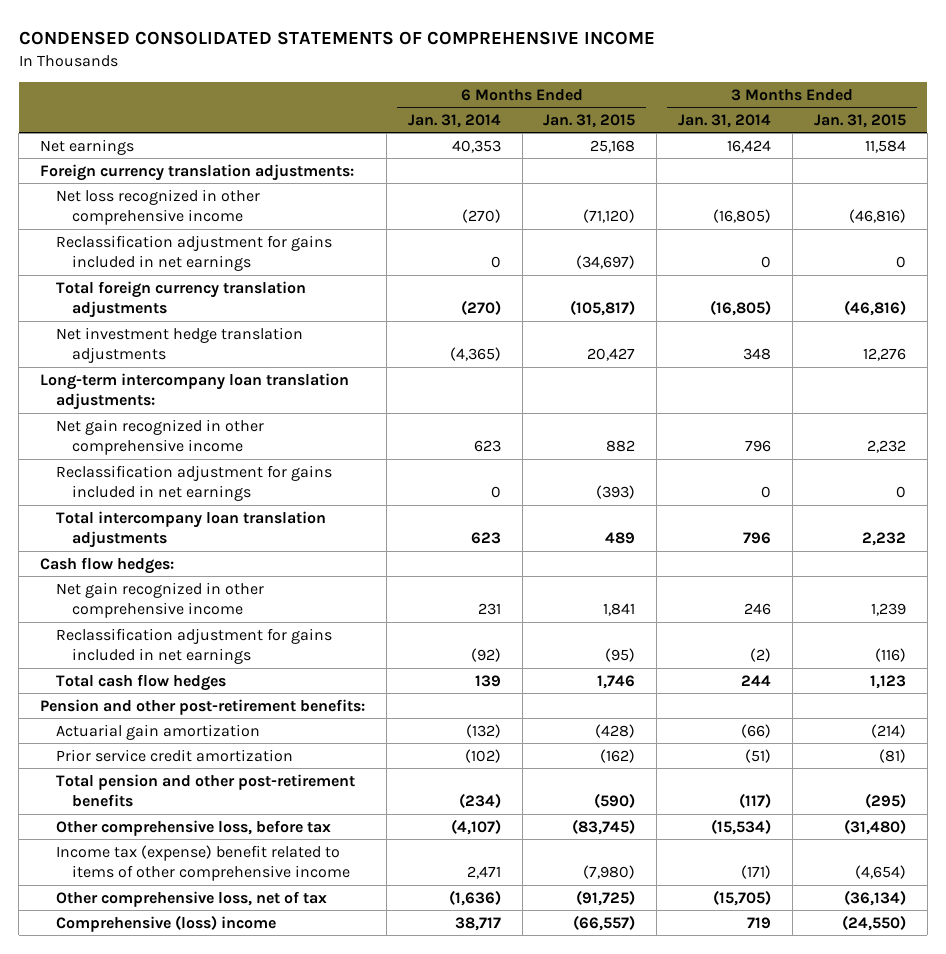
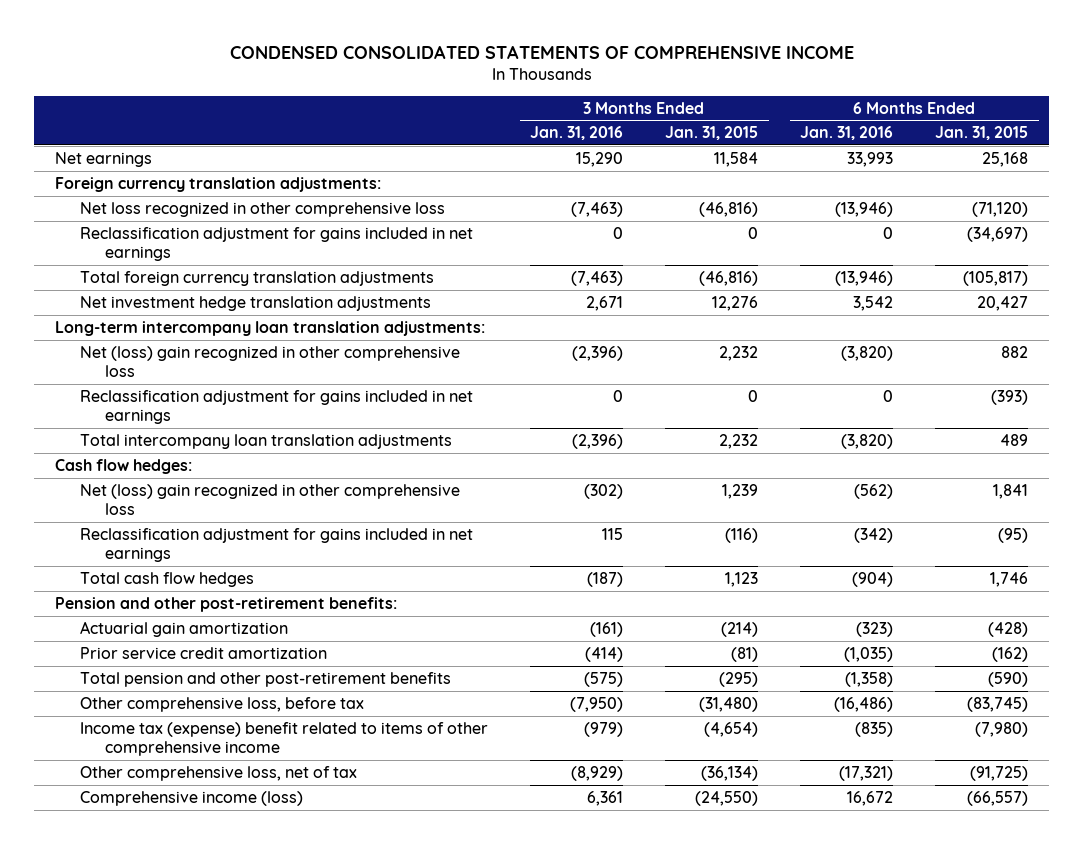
- | 6 Months Ended Jan. 31, 2014 | 6 Months Ended Jan. 31, 2015 | 3 Months Ended Jan. 31, 2014 | 3 Months Ended Jan. 31, 2015
+ | 3 Months Ended Jan. 31, 2016 | 3 Months Ended Jan. 31, 2015 | 6 Months Ended Jan. 31, 2016 | 6 Months Ended Jan. 31, 2015
- Net loss recognized in other comprehensive income | (270) | (71,120) | (16,805) | (46,816)
+ Net loss recognized in other comprehensive loss | (7,463) | (46,816) | (13,946) | (71,120)
- Net gain recognized in other comprehensive income | 623 | 882 | 796 | 2,232
+ Net (loss) gain recognized in other comprehensive loss | (2,396) | 2,232 | (3,820) | 882
- Net gain recognized in other comprehensive income | 231 | 1,841 | 246 | 1,239
+ Net (loss) gain recognized in other comprehensive loss | (302) | 1,239 | (562) | 1,841
- Comprehensive (loss) income | 38,717 | (66,557) | 719 | (24,550)
+ Comprehensive income (loss) | 6,361 | (24,550) | 16,672 | (66,557)

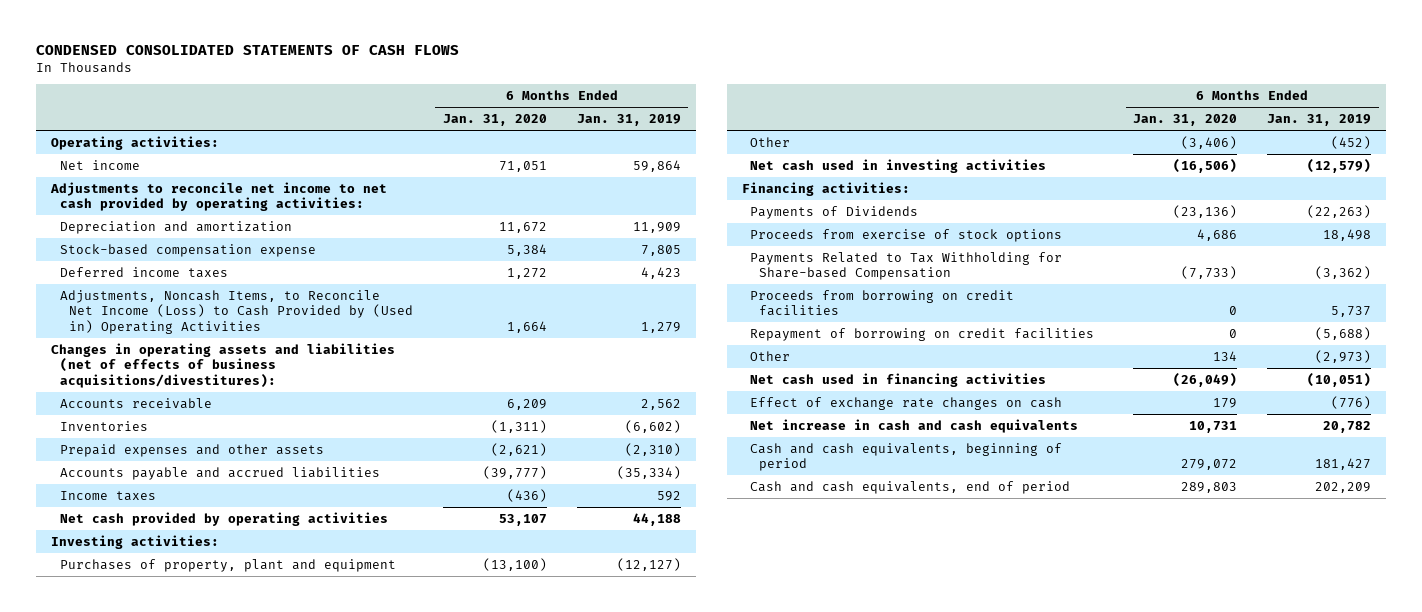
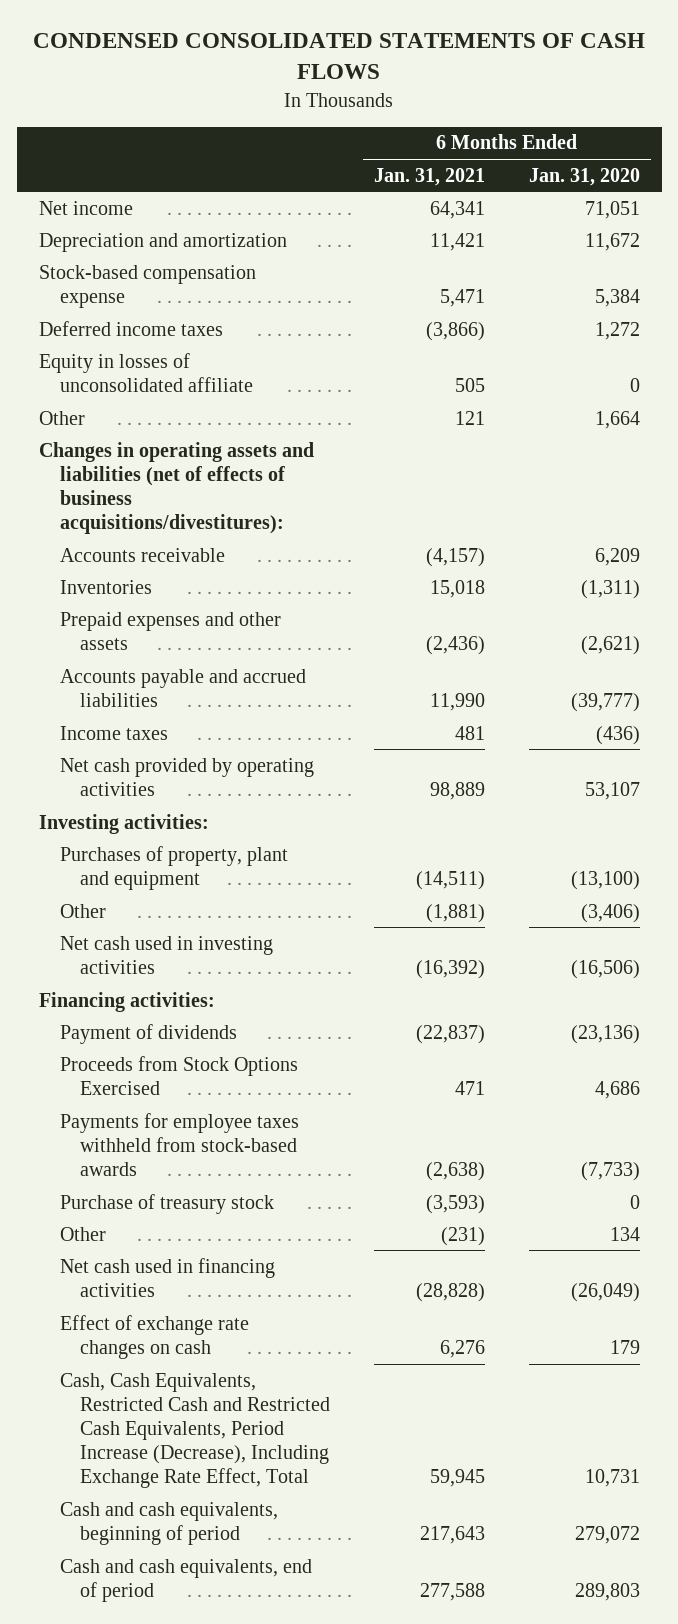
- | 6 Months Ended Jan. 31, 2020 | 6 Months Ended Jan. 31, 2019
+ | 6 Months Ended Jan. 31, 2021 | 6 Months Ended Jan. 31, 2020
- Operating activities:
- Adjustments to reconcile net income to net cash provided by operating activities:
- Adjustments, Noncash Items, to Reconcile Net Income (Loss) to Cash Provided by (Used in) Operating Activities | 1,664 | 1,279
+ Equity in losses of unconsolidated affiliate | 505 | 0
+ Other | 121 | 1,664
- Payments of Dividends | (23,136) | (22,263)
- Proceeds from exercise of stock options | 4,686 | 18,498
- Payments Related to Tax Withholding for Share-based Compensation | (7,733) | (3,362)
- Proceeds from borrowing on credit facilities | 0 | 5,737
- Repayment of borrowing on credit facilities | 0 | (5,688)
+ Payment of dividends | (22,837) | (23,136)
+ Proceeds from Stock Options Exercised | 471 | 4,686
+ Payments for employee taxes withheld from stock-based awards | (2,638) | (7,733)
+ Purchase of treasury stock | (3,593) | 0
- Net increase in cash and cash equivalents | 10,731 | 20,782
+ Cash, Cash Equivalents, Restricted Cash and Restricted Cash Equivalents, Period Increase (Decrease), Including Exchange Rate Effect, Total | 59,945 | 10,731

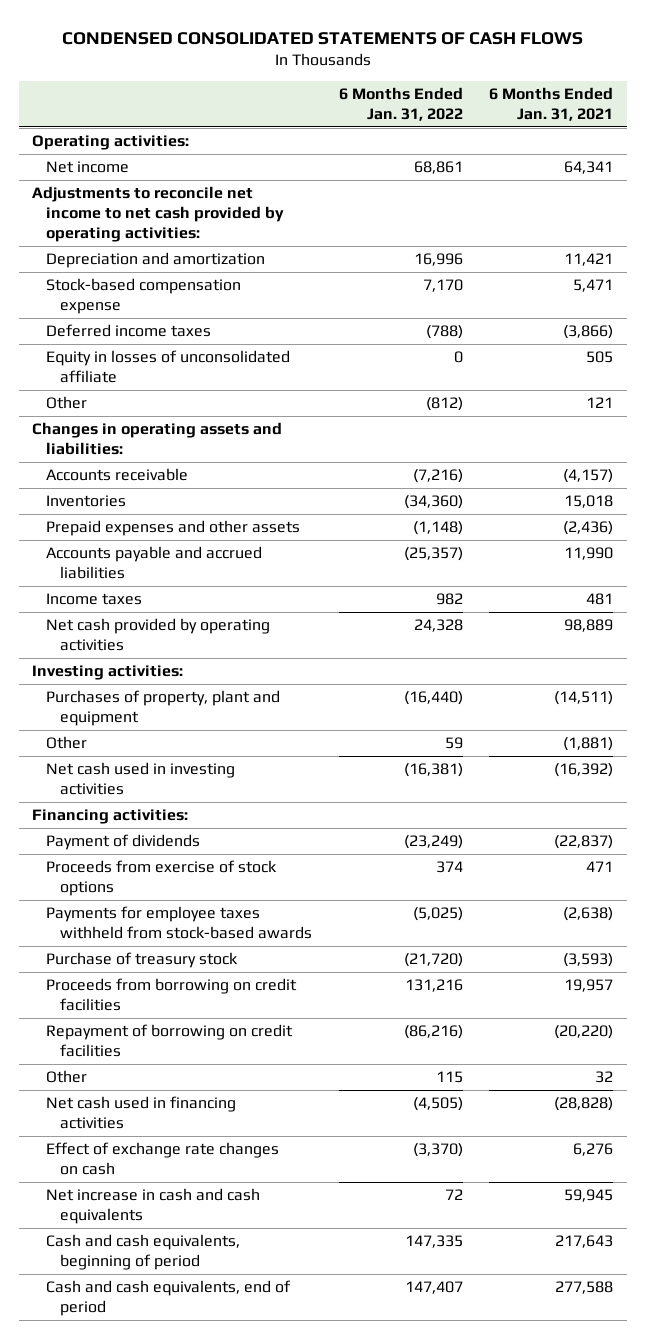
- | 6 Months Ended Jan. 31, 2021 | 6 Months Ended Jan. 31, 2020
+ | 6 Months Ended Jan. 31, 2022 | 6 Months Ended Jan. 31, 2021
+ Operating activities:
+ Adjustments to reconcile net income to net cash provided by operating activities:
- Changes in operating assets and liabilities (net of effects of business acquisitions/divestitures):
+ Changes in operating assets and liabilities:
- Proceeds from Stock Options Exercised | 471 | 4,686
+ Proceeds from exercise of stock options | 374 | 471
- Other | (231) | 134
+ Proceeds from borrowing on credit facilities | 131,216 | 19,957
+ Repayment of borrowing on credit facilities | (86,216) | (20,220)
+ Other | 115 | 32
- Cash, Cash Equivalents, Restricted Cash and Restricted Cash Equivalents, Period Increase (Decrease), Including Exchange Rate Effect, Total | 59,945 | 10,731
+ Net increase in cash and cash equivalents | 72 | 59,945

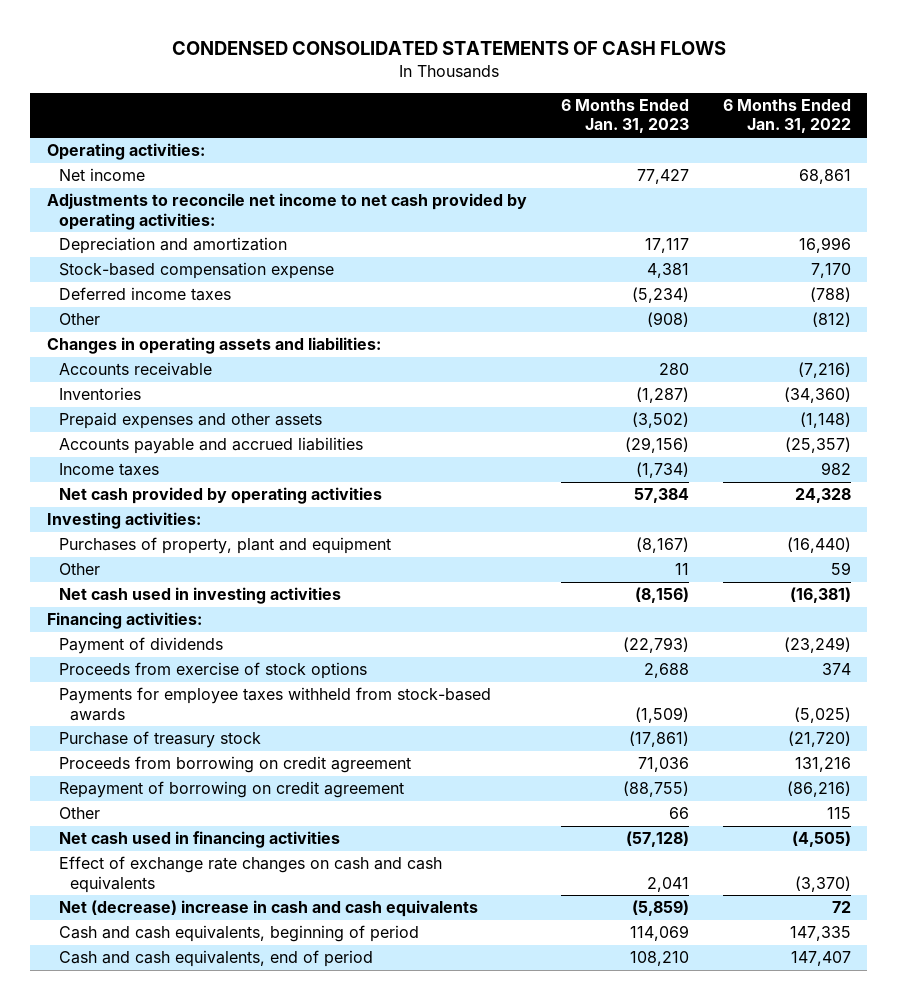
- | 6 Months Ended Jan. 31, 2022 | 6 Months Ended Jan. 31, 2021
+ | 6 Months Ended Jan. 31, 2023 | 6 Months Ended Jan. 31, 2022
- Equity in losses of unconsolidated affiliate | 0 | 505
- Proceeds from borrowing on credit facilities | 131,216 | 19,957
- Repayment of borrowing on credit facilities | (86,216) | (20,220)
+ Proceeds from borrowing on credit agreement | 71,036 | 131,216
+ Repayment of borrowing on credit agreement | (88,755) | (86,216)
- Effect of exchange rate changes on cash | (3,370) | 6,276
- Net increase in cash and cash equivalents | 72 | 59,945
+ Effect of exchange rate changes on cash and cash equivalents | 2,041 | (3,370)
+ Net (decrease) increase in cash and cash equivalents | (5,859) | 72

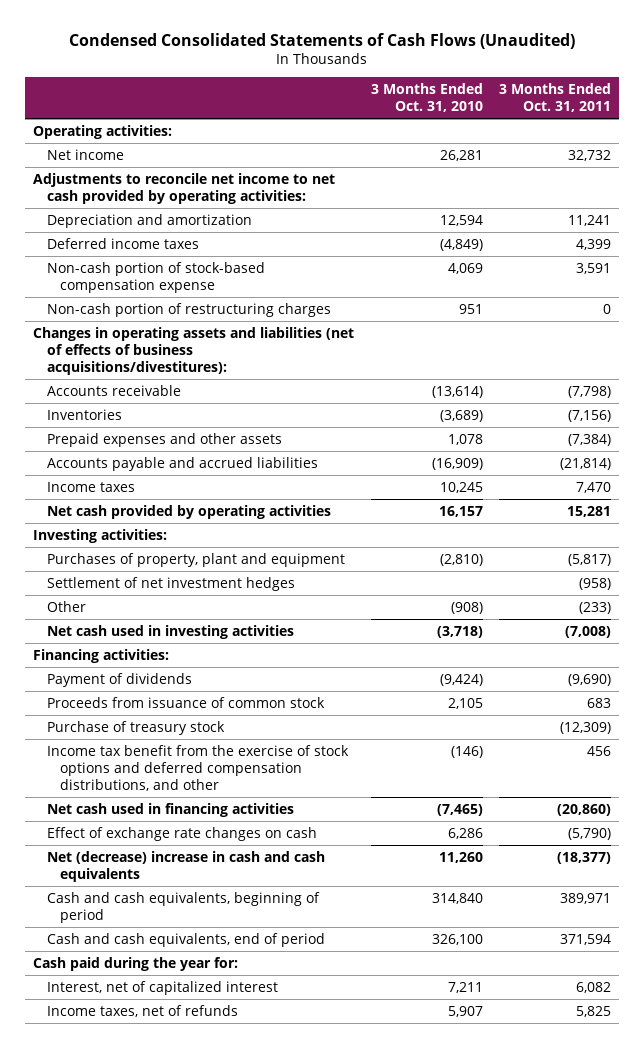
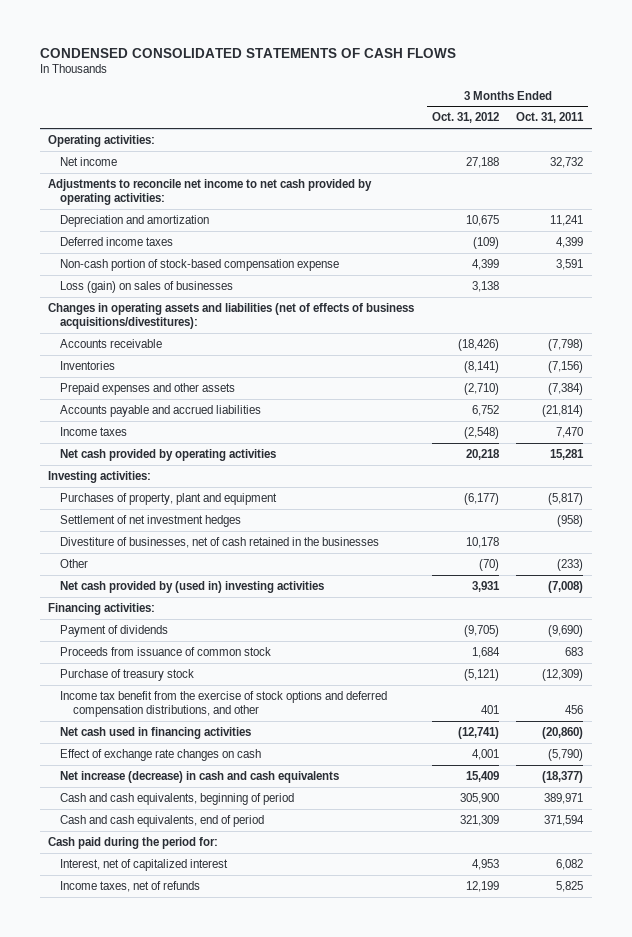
- Condensed Consolidated Statements of Cash Flows (Unaudited)
+ CONDENSED CONSOLIDATED STATEMENTS OF CASH FLOWS
- | 3 Months Ended Oct. 31, 2010 | 3 Months Ended Oct. 31, 2011
+ | 3 Months Ended Oct. 31, 2012 | 3 Months Ended Oct. 31, 2011
- Non-cash portion of restructuring charges | 951 | 0
+ Loss (gain) on sales of businesses | 3,138 |
+ Divestiture of businesses, net of cash retained in the businesses | 10,178 |
- Net cash used in investing activities | (3,718) | (7,008)
+ Net cash provided by (used in) investing activities | 3,931 | (7,008)
- Net (decrease) increase in cash and cash equivalents | 11,260 | (18,377)
+ Net increase (decrease) in cash and cash equivalents | 15,409 | (18,377)
- Cash paid during the year for:
+ Cash paid during the period for:

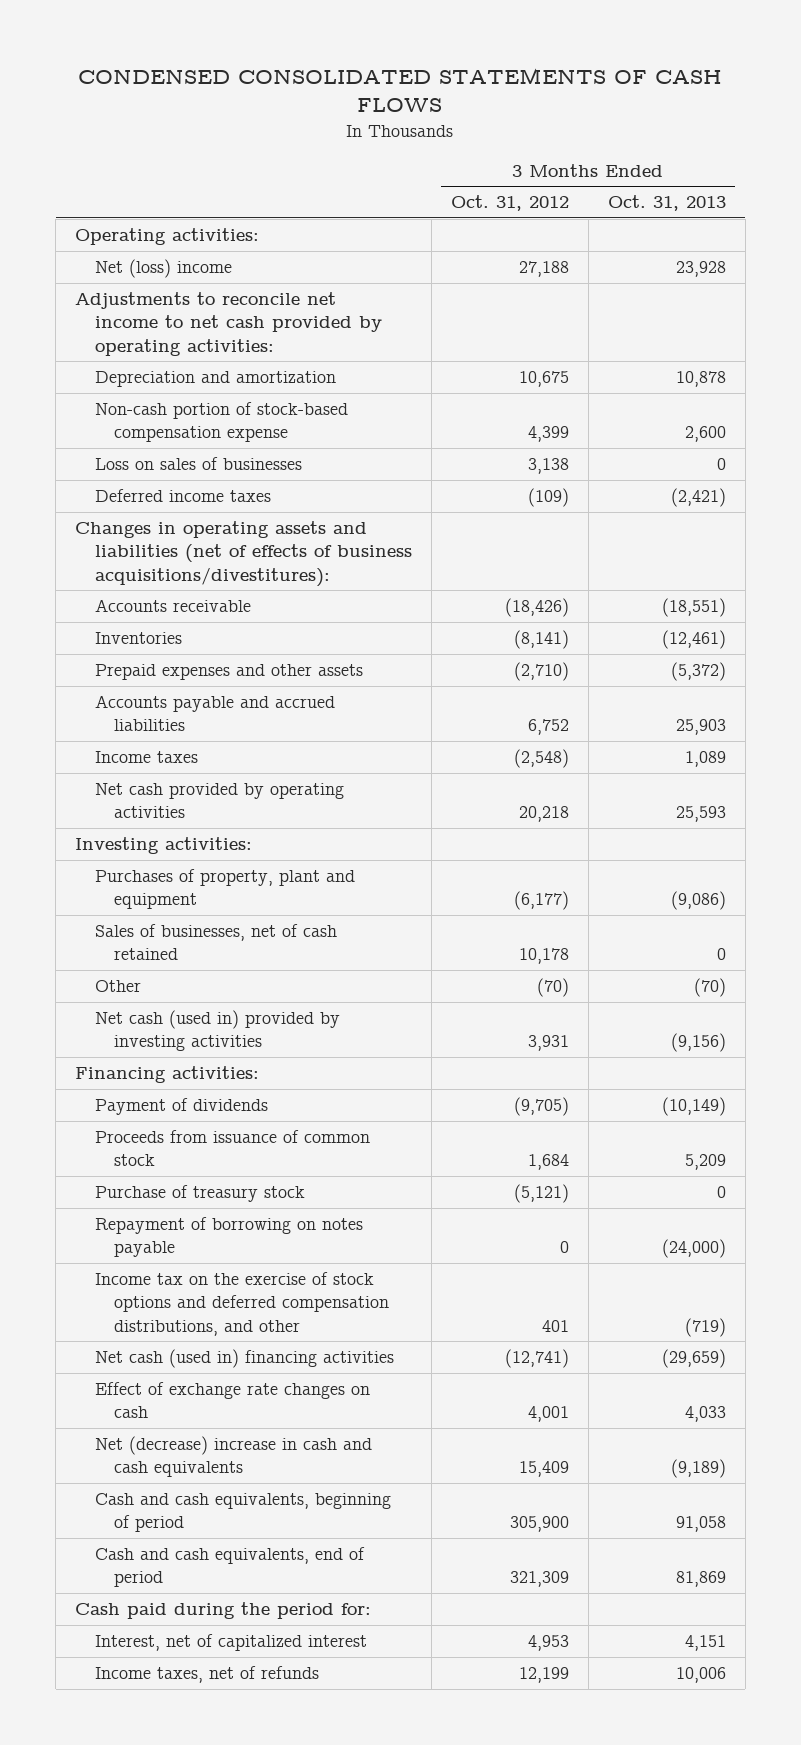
- | 3 Months Ended Oct. 31, 2012 | 3 Months Ended Oct. 31, 2011
+ | 3 Months Ended Oct. 31, 2012 | 3 Months Ended Oct. 31, 2013
- Net income | 27,188 | 32,732
+ Net (loss) income | 27,188 | 23,928
- Loss (gain) on sales of businesses | 3,138 |
+ Loss on sales of businesses | 3,138 | 0
moved down: Deferred income taxes | (109) | (2,421)
- Settlement of net investment hedges | | (958)
- Divestiture of businesses, net of cash retained in the businesses | 10,178 |
+ Sales of businesses, net of cash retained | 10,178 | 0
- Net cash provided by (used in) investing activities | 3,931 | (7,008)
+ Net cash (used in) provided by investing activities | 3,931 | (9,156)
- Income tax benefit from the exercise of stock options and deferred compensation distributions, and other | 401 | 456
- Net cash used in financing activities | (12,741) | (20,860)
+ Repayment of borrowing on notes payable | 0 | (24,000)
+ Income tax on the exercise of stock options and deferred compensation distributions, and other | 401 | (719)
+ Net cash (used in) financing activities | (12,741) | (29,659)
- Net increase (decrease) in cash and cash equivalents | 15,409 | (18,377)
+ Net (decrease) increase in cash and cash equivalents | 15,409 | (9,189)

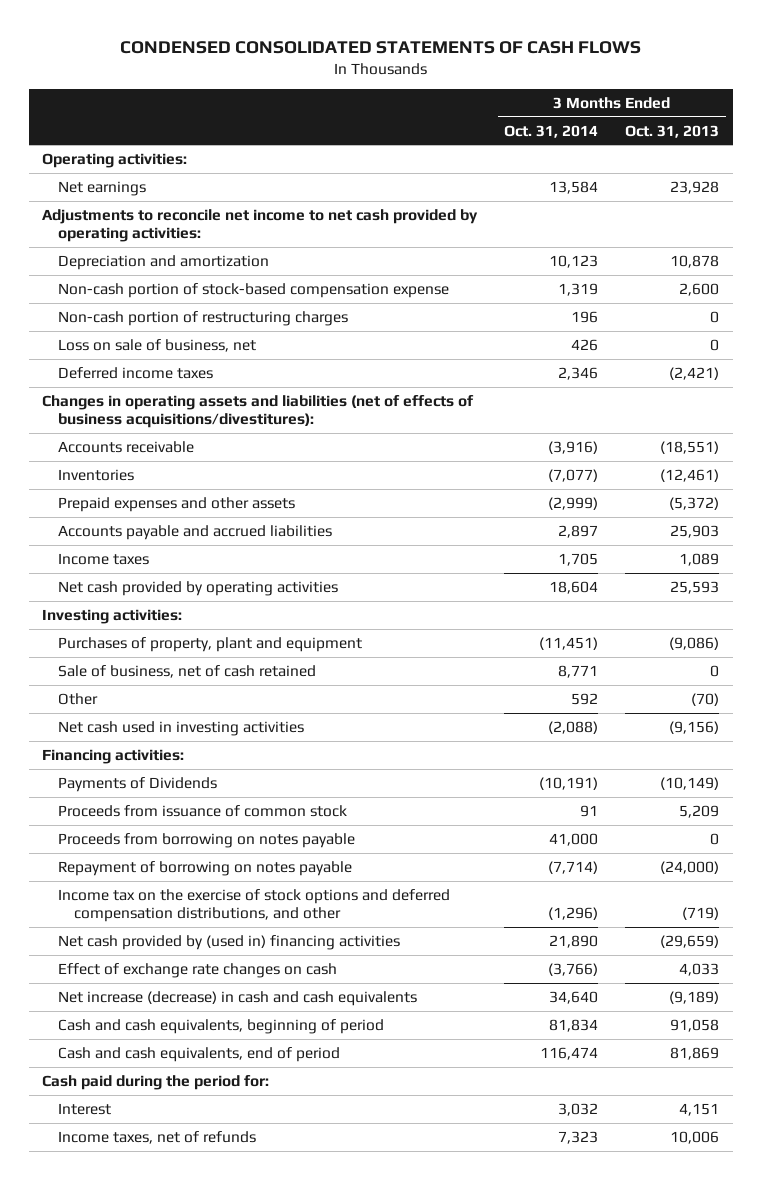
- | 3 Months Ended Oct. 31, 2012 | 3 Months Ended Oct. 31, 2013
+ | 3 Months Ended Oct. 31, 2014 | 3 Months Ended Oct. 31, 2013
- Net (loss) income | 27,188 | 23,928
+ Net earnings | 13,584 | 23,928
- Loss on sales of businesses | 3,138 | 0
+ Non-cash portion of restructuring charges | 196 | 0
+ Loss on sale of business, net | 426 | 0
- Sales of businesses, net of cash retained | 10,178 | 0
+ Sale of business, net of cash retained | 8,771 | 0
- Net cash (used in) provided by investing activities | 3,931 | (9,156)
+ Net cash used in investing activities | (2,088) | (9,156)
- Payment of dividends | (9,705) | (10,149)
+ Payments of Dividends | (10,191) | (10,149)
- Purchase of treasury stock | (5,121) | 0
+ Proceeds from borrowing on notes payable | 41,000 | 0
- Net cash (used in) financing activities | (12,741) | (29,659)
+ Net cash provided by (used in) financing activities | 21,890 | (29,659)
- Net (decrease) increase in cash and cash equivalents | 15,409 | (9,189)
+ Net increase (decrease) in cash and cash equivalents | 34,640 | (9,189)
- Interest, net of capitalized interest | 4,953 | 4,151
+ Interest | 3,032 | 4,151

